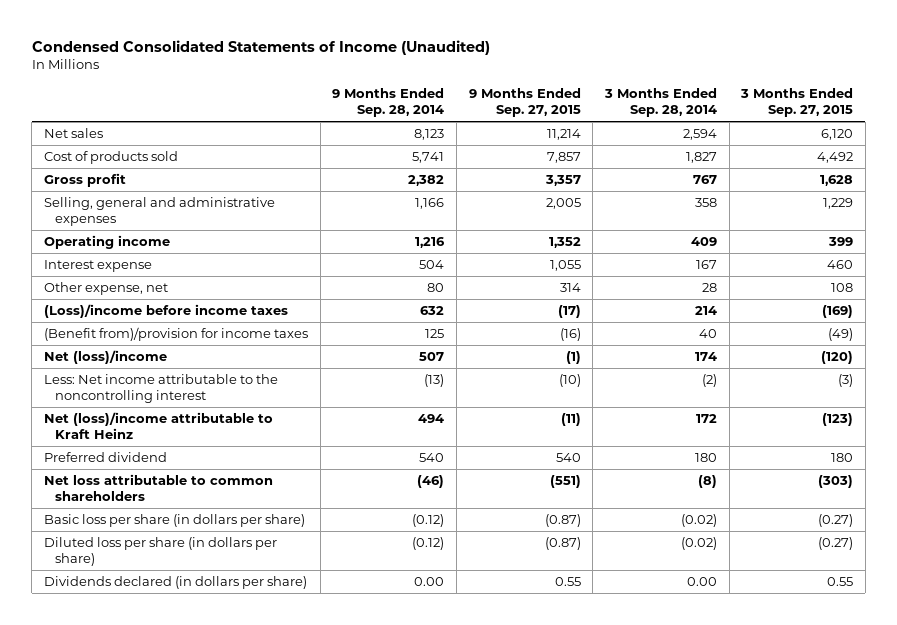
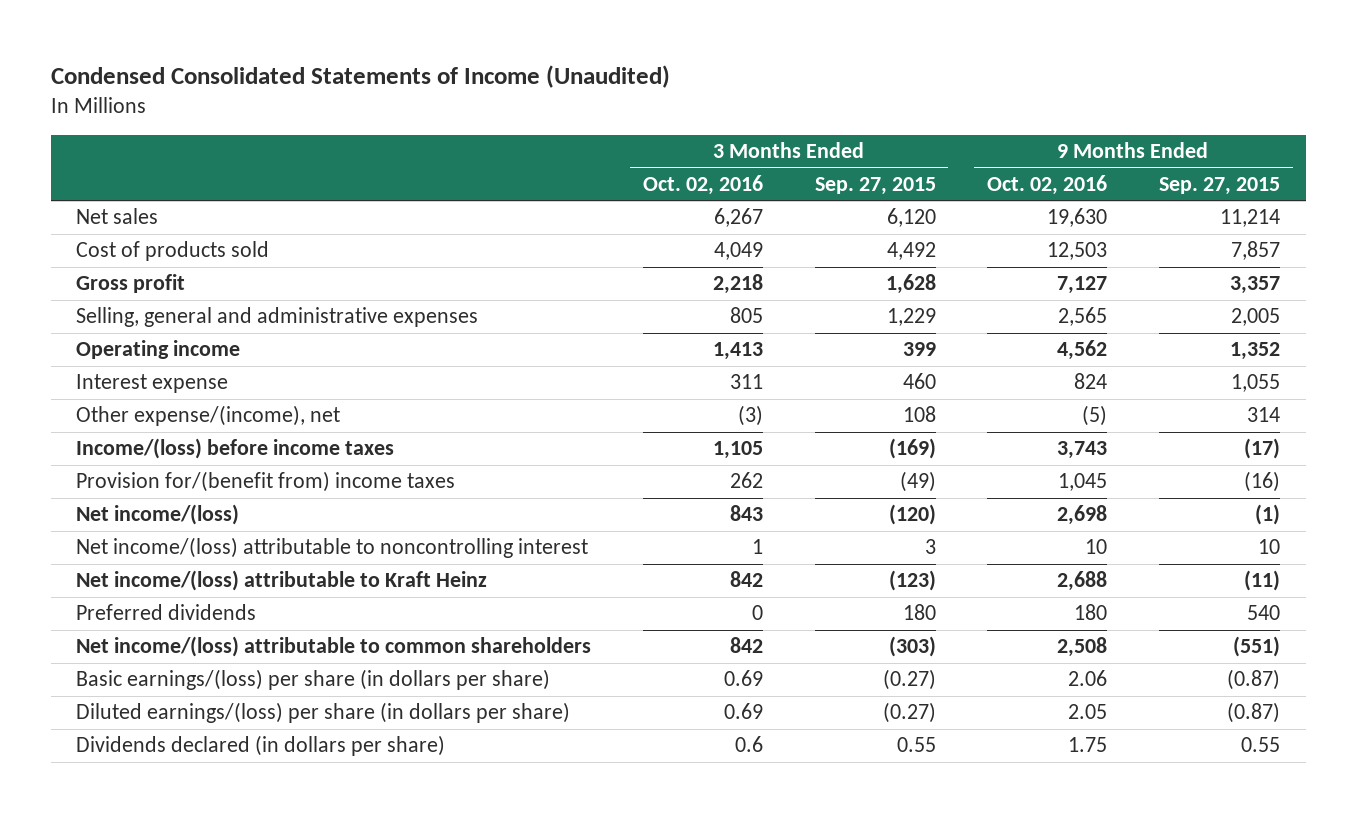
- | 9 Months Ended Sep. 28, 2014 | 9 Months Ended Sep. 27, 2015 | 3 Months Ended Sep. 28, 2014 | 3 Months Ended Sep. 27, 2015
+ | 3 Months Ended Oct. 02, 2016 | 3 Months Ended Sep. 27, 2015 | 9 Months Ended Oct. 02, 2016 | 9 Months Ended Sep. 27, 2015
- Other expense, net | 80 | 314 | 28 | 108
- (Loss)/income before income taxes | 632 | (17) | 214 | (169)
- (Benefit from)/provision for income taxes | 125 | (16) | 40 | (49)
- Net (loss)/income | 507 | (1) | 174 | (120)
- Less: Net income attributable to the noncontrolling interest | (13) | (10) | (2) | (3)
- Net (loss)/income attributable to Kraft Heinz | 494 | (11) | 172 | (123)
- Preferred dividend | 540 | 540 | 180 | 180
- Net loss attributable to common shareholders | (46) | (551) | (8) | (303)
- Basic loss per share (in dollars per share) | (0.12) | (0.87) | (0.02) | (0.27)
- Diluted loss per share (in dollars per share) | (0.12) | (0.87) | (0.02) | (0.27)
+ Other expense/(income), net | (3) | 108 | (5) | 314
+ Income/(loss) before income taxes | 1,105 | (169) | 3,743 | (17)
+ Provision for/(benefit from) income taxes | 262 | (49) | 1,045 | (16)
+ Net income/(loss) | 843 | (120) | 2,698 | (1)
+ Net income/(loss) attributable to noncontrolling interest | 1 | 3 | 10 | 10
+ Net income/(loss) attributable to Kraft Heinz | 842 | (123) | 2,688 | (11)
+ Preferred dividends | 0 | 180 | 180 | 540
+ Net income/(loss) attributable to common shareholders | 842 | (303) | 2,508 | (551)
+ Basic earnings/(loss) per share (in dollars per share) | 0.69 | (0.27) | 2.06 | (0.87)
+ Diluted earnings/(loss) per share (in dollars per share) | 0.69 | (0.27) | 2.05 | (0.87)

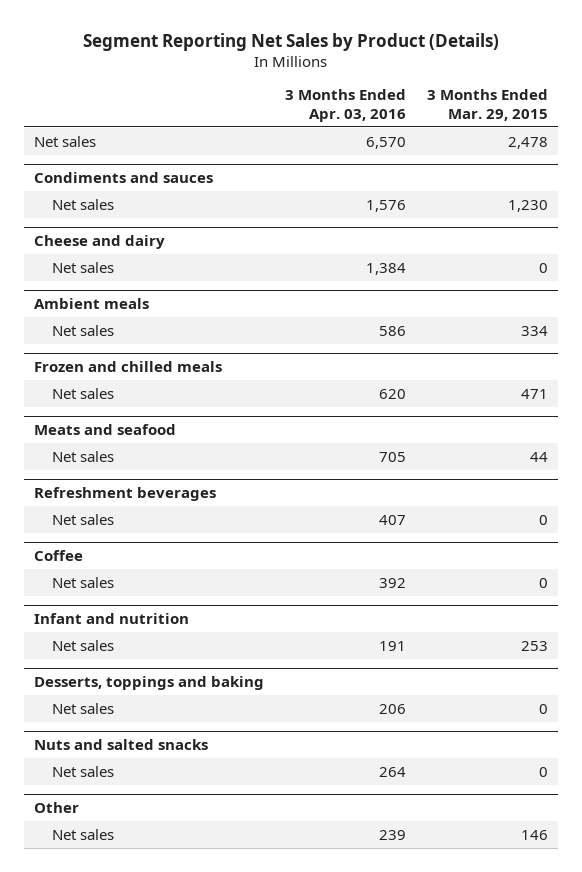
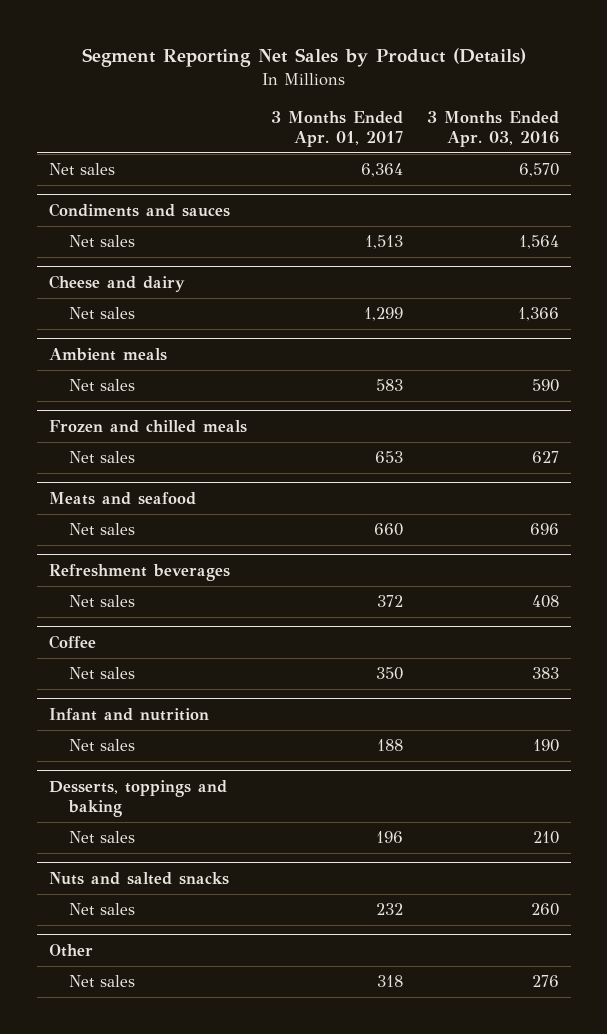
- | 3 Months Ended Apr. 03, 2016 | 3 Months Ended Mar. 29, 2015
+ | 3 Months Ended Apr. 01, 2017 | 3 Months Ended Apr. 03, 2016
@ Condiments and sauces
- Net sales | 1,576 | 1,230
+ Net sales | 1,513 | 1,564
@ Cheese and dairy
- Net sales | 1,384 | 0
+ Net sales | 1,299 | 1,366
@ Ambient meals
- Net sales | 586 | 334
+ Net sales | 583 | 590
@ Frozen and chilled meals
- Net sales | 620 | 471
+ Net sales | 653 | 627
@ Meats and seafood
- Net sales | 705 | 44
+ Net sales | 660 | 696
@ Refreshment beverages
- Net sales | 407 | 0
+ Net sales | 372 | 408
@ Coffee
- Net sales | 392 | 0
+ Net sales | 350 | 383
@ Infant and nutrition
- Net sales | 191 | 253
+ Net sales | 188 | 190
@ Desserts, toppings and baking
- Net sales | 206 | 0
+ Net sales | 196 | 210
@ Nuts and salted snacks
- Net sales | 264 | 0
+ Net sales | 232 | 260
@ Other
- Net sales | 239 | 146
+ Net sales | 318 | 276

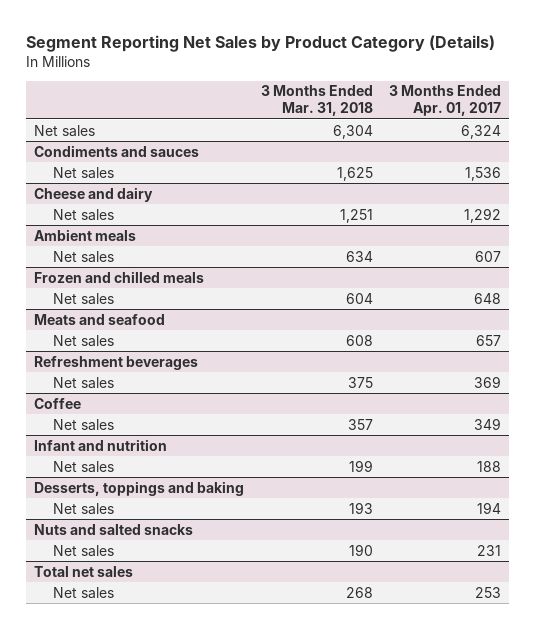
- Segment Reporting Net Sales by Product (Details)
+ Segment Reporting Net Sales by Product Category (Details)
- | 3 Months Ended Apr. 01, 2017 | 3 Months Ended Apr. 03, 2016
+ | 3 Months Ended Mar. 31, 2018 | 3 Months Ended Apr. 01, 2017
- Net sales | 6,364 | 6,570
+ Net sales | 6,304 | 6,324
@ Condiments and sauces
- Net sales | 1,513 | 1,564
+ Net sales | 1,625 | 1,536
@ Cheese and dairy
- Net sales | 1,299 | 1,366
+ Net sales | 1,251 | 1,292
@ Ambient meals
- Net sales | 583 | 590
+ Net sales | 634 | 607
@ Frozen and chilled meals
- Net sales | 653 | 627
+ Net sales | 604 | 648
@ Meats and seafood
- Net sales | 660 | 696
+ Net sales | 608 | 657
@ Refreshment beverages
- Net sales | 372 | 408
+ Net sales | 375 | 369
@ Coffee
- Net sales | 350 | 383
+ Net sales | 357 | 349
@ Desserts, toppings and baking
- Net sales | 196 | 210
+ Net sales | 193 | 194
@ Nuts and salted snacks
- Net sales | 232 | 260
- Other
- Net sales | 318 | 276
@ Nuts and salted snacks
+ Net sales | 190 | 231
+ Total net sales
+ Net sales | 268 | 253

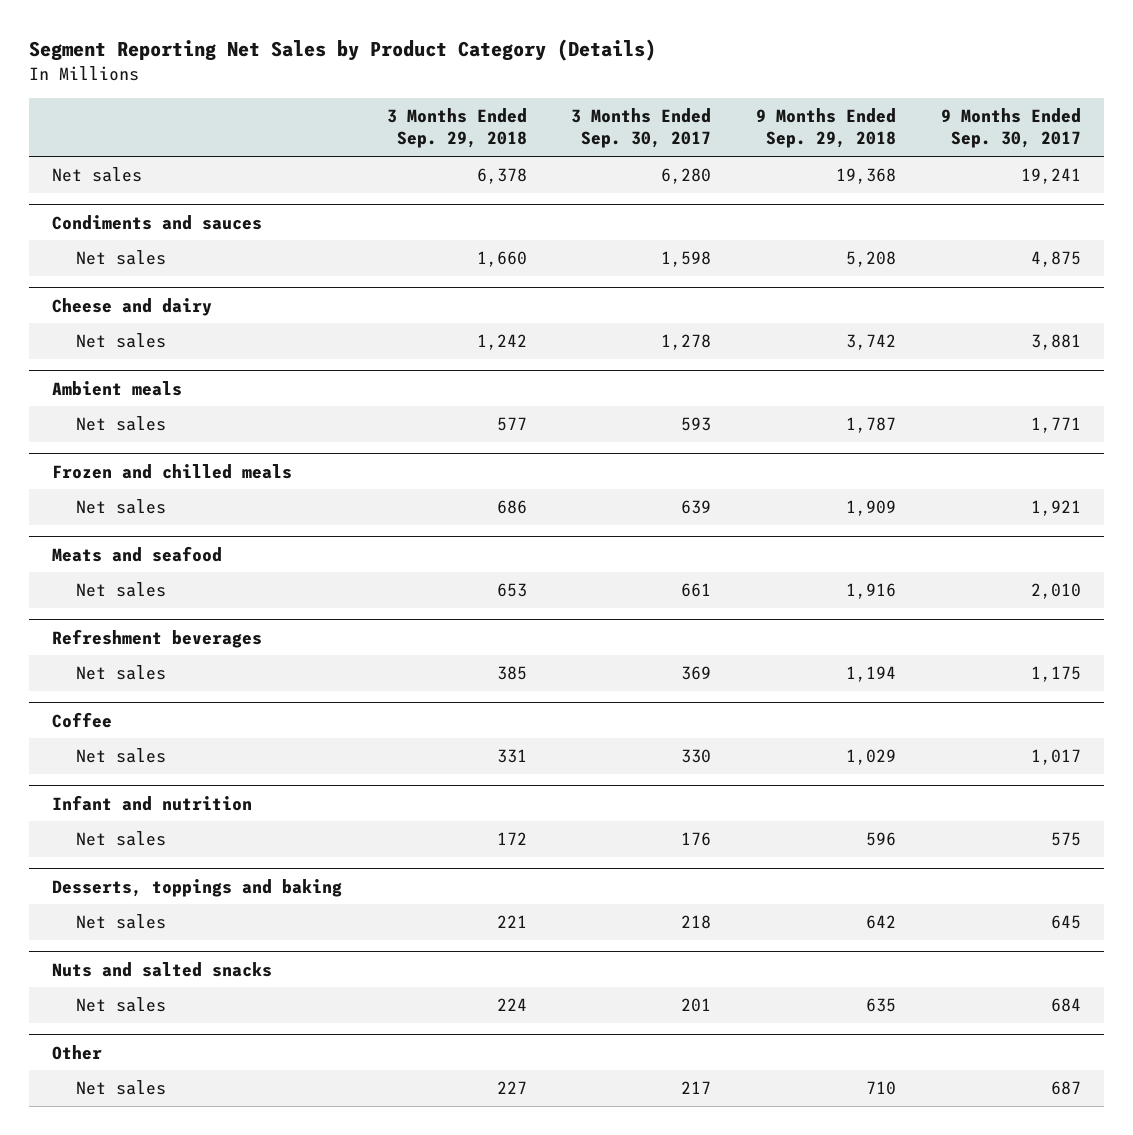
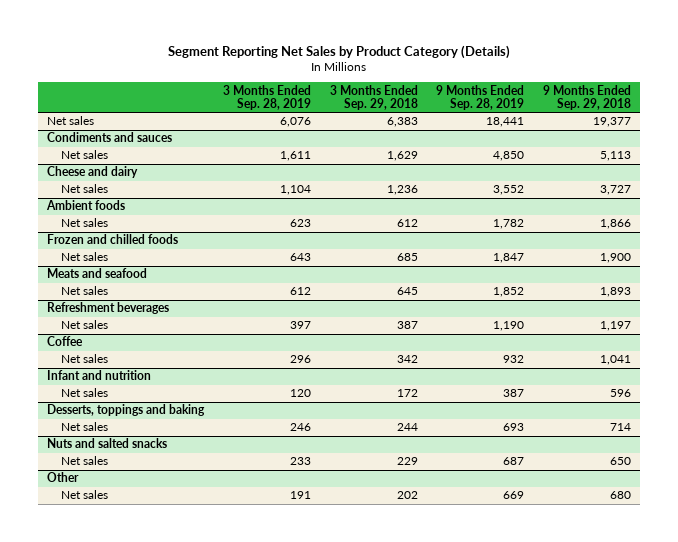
- | 3 Months Ended Sep. 29, 2018 | 3 Months Ended Sep. 30, 2017 | 9 Months Ended Sep. 29, 2018 | 9 Months Ended Sep. 30, 2017
+ | 3 Months Ended Sep. 28, 2019 | 3 Months Ended Sep. 29, 2018 | 9 Months Ended Sep. 28, 2019 | 9 Months Ended Sep. 29, 2018
- Net sales | 6,378 | 6,280 | 19,368 | 19,241
+ Net sales | 6,076 | 6,383 | 18,441 | 19,377
@ Condiments and sauces
- Net sales | 1,660 | 1,598 | 5,208 | 4,875
+ Net sales | 1,611 | 1,629 | 4,850 | 5,113
@ Cheese and dairy
- Net sales | 1,242 | 1,278 | 3,742 | 3,881
- Ambient meals
- Net sales | 577 | 593 | 1,787 | 1,771
- Frozen and chilled meals
- Net sales | 686 | 639 | 1,909 | 1,921
@ Cheese and dairy
+ Net sales | 1,104 | 1,236 | 3,552 | 3,727
+ Ambient foods
+ Net sales | 623 | 612 | 1,782 | 1,866
+ Frozen and chilled foods
+ Net sales | 643 | 685 | 1,847 | 1,900
@ Meats and seafood
- Net sales | 653 | 661 | 1,916 | 2,010
+ Net sales | 612 | 645 | 1,852 | 1,893
@ Refreshment beverages
- Net sales | 385 | 369 | 1,194 | 1,175
+ Net sales | 397 | 387 | 1,190 | 1,197
@ Coffee
- Net sales | 331 | 330 | 1,029 | 1,017
+ Net sales | 296 | 342 | 932 | 1,041
@ Desserts, toppings and baking
- Net sales | 221 | 218 | 642 | 645
+ Net sales | 246 | 244 | 693 | 714
@ Nuts and salted snacks
- Net sales | 224 | 201 | 635 | 684
+ Net sales | 233 | 229 | 687 | 650
@ Other
- Net sales | 227 | 217 | 710 | 687
+ Net sales | 191 | 202 | 669 | 680

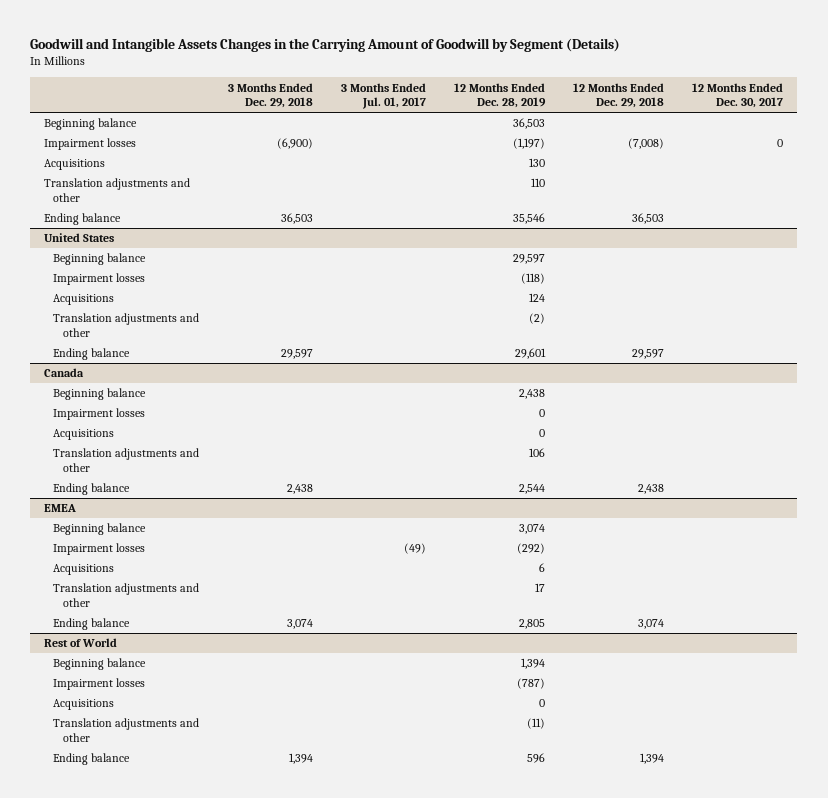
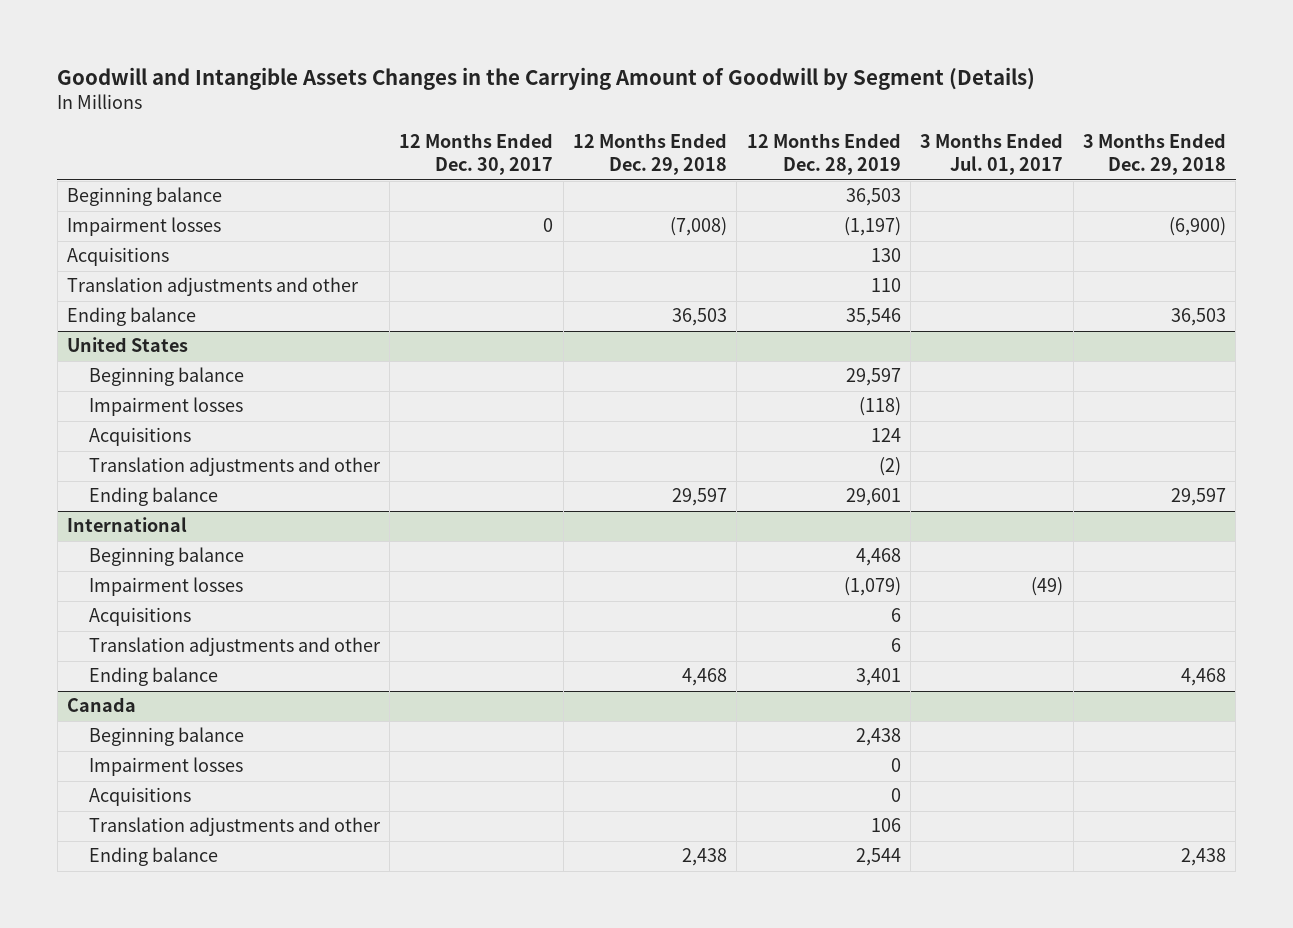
- | 3 Months Ended Dec. 29, 2018 | 3 Months Ended Jul. 01, 2017 | 12 Months Ended Dec. 28, 2019 | 12 Months Ended Dec. 29, 2018 | 12 Months Ended Dec. 30, 2017
+ | 12 Months Ended Dec. 30, 2017 | 12 Months Ended Dec. 29, 2018 | 12 Months Ended Dec. 28, 2019 | 3 Months Ended Jul. 01, 2017 | 3 Months Ended Dec. 29, 2018
+ International
+ Beginning balance | | | 4,468 | |
+ Impairment losses | | | (1,079) | (49) |
+ Acquisitions | | | 6 | |
+ Translation adjustments and other | | | 6 | |
+ Ending balance | | 4,468 | 3,401 | | 4,468
- EMEA
- Beginning balance | | | 3,074 | |
- Impairment losses | | (49) | (292) | |
- Acquisitions | | | 6 | |
- Translation adjustments and other | | | 17 | |
- Ending balance | 3,074 | | 2,805 | 3,074 |
- Rest of World
- Beginning balance | | | 1,394 | |
- Impairment losses | | | (787) | |
- Acquisitions | | | 0 | |
- Translation adjustments and other | | | (11) | |
- Ending balance | 1,394 | | 596 | 1,394 |

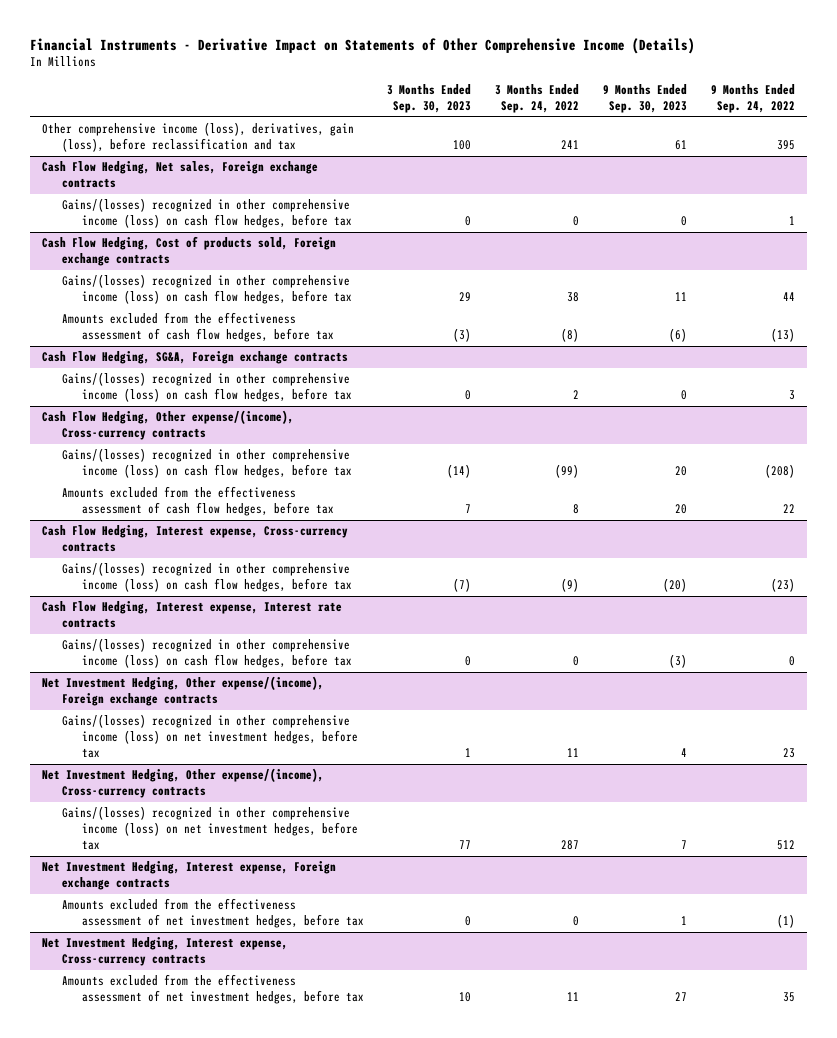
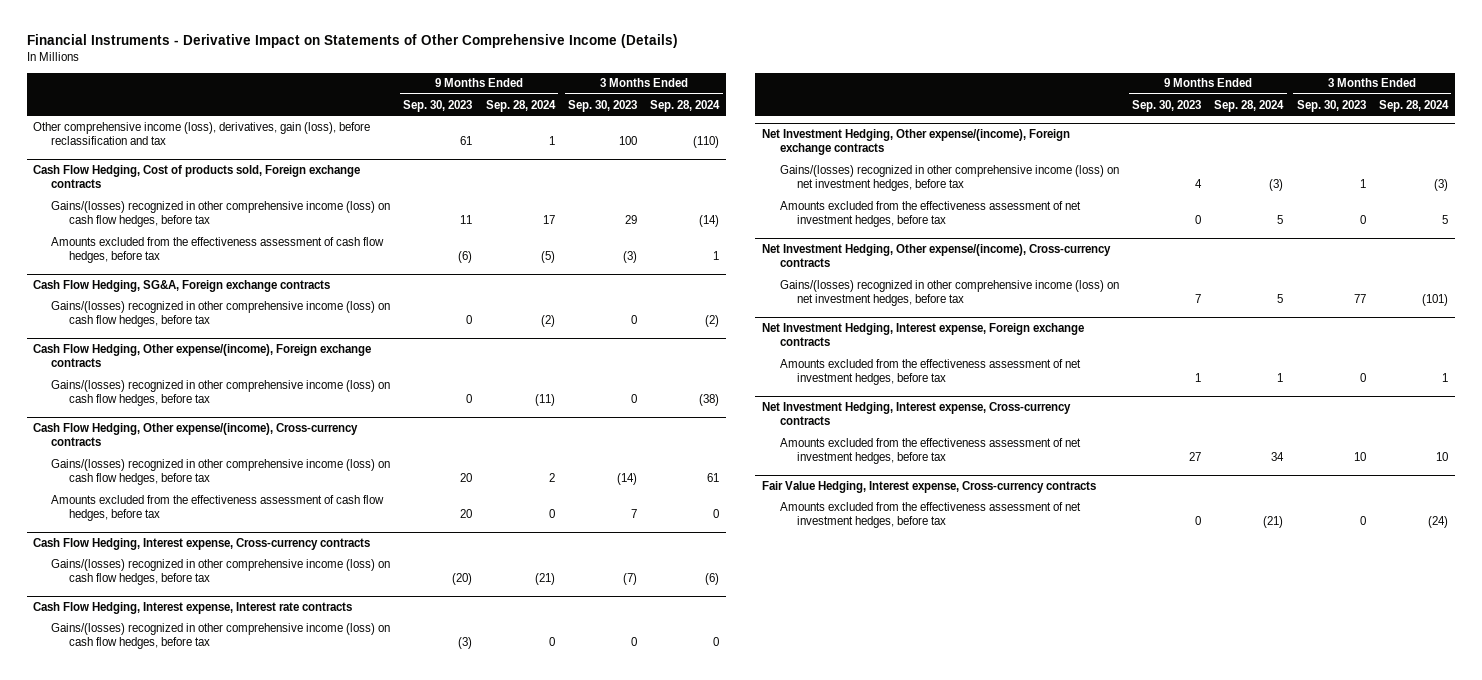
- | 3 Months Ended Sep. 30, 2023 | 3 Months Ended Sep. 24, 2022 | 9 Months Ended Sep. 30, 2023 | 9 Months Ended Sep. 24, 2022
+ | 9 Months Ended Sep. 30, 2023 | 9 Months Ended Sep. 28, 2024 | 3 Months Ended Sep. 30, 2023 | 3 Months Ended Sep. 28, 2024
- Cash Flow Hedging, Net sales, Foreign exchange contracts
- Gains/(losses) recognized in other comprehensive income (loss) on cash flow hedges, before tax | 0 | 0 | 0 | 1
+ Cash Flow Hedging, Other expense/(income), Foreign exchange contracts
+ Gains/(losses) recognized in other comprehensive income (loss) on cash flow hedges, before tax | 0 | (11) | 0 | (38)
@ Net Investment Hedging, Other expense/(income), Foreign exchange contracts
+ Amounts excluded from the effectiveness assessment of net investment hedges, before tax | 0 | 5 | 0 | 5
+ Fair Value Hedging, Interest expense, Cross-currency contracts
+ Amounts excluded from the effectiveness assessment of net investment hedges, before tax | 0 | (21) | 0 | (24)

